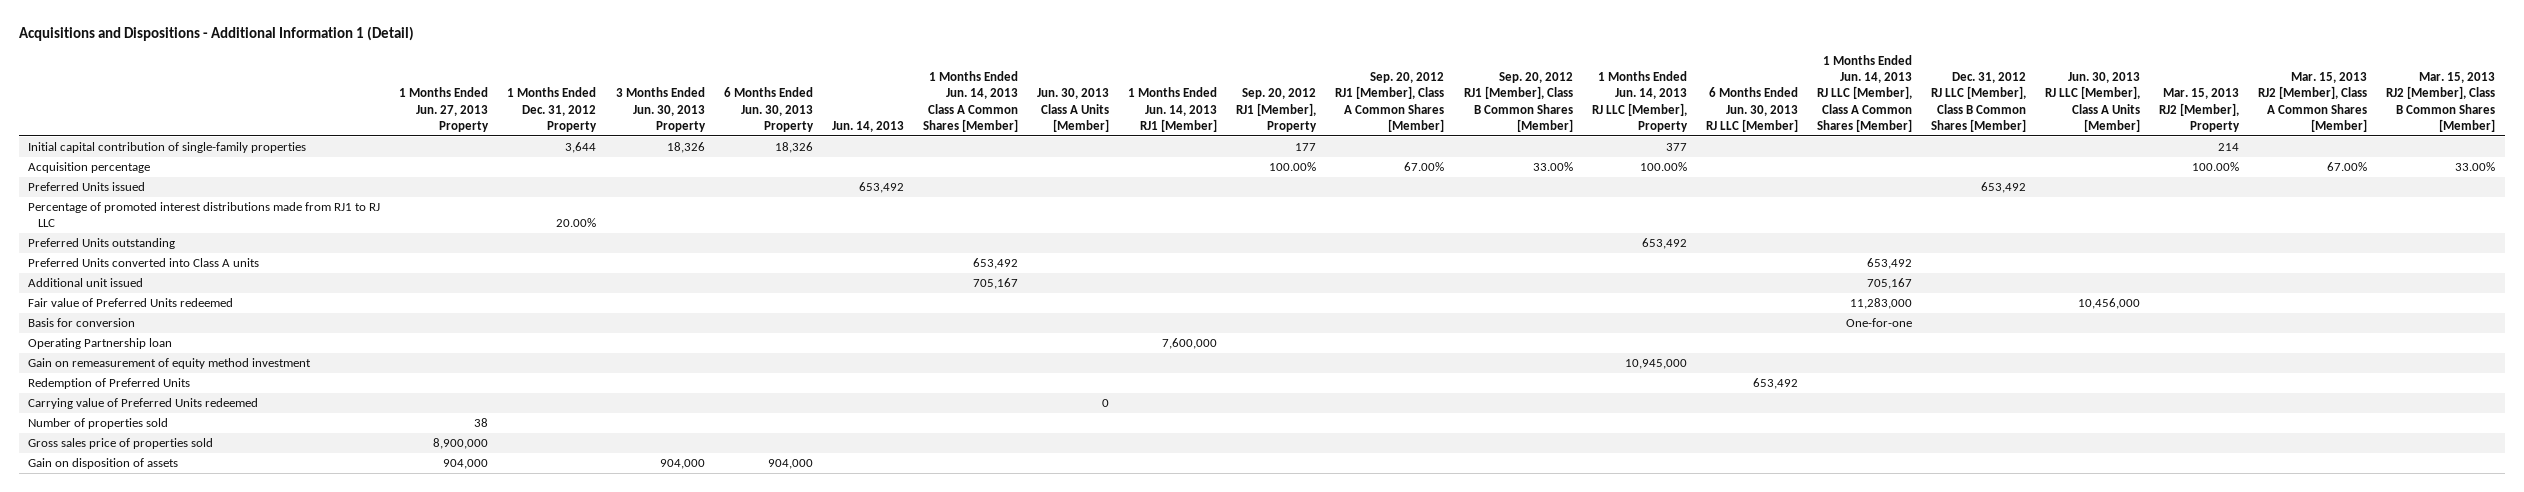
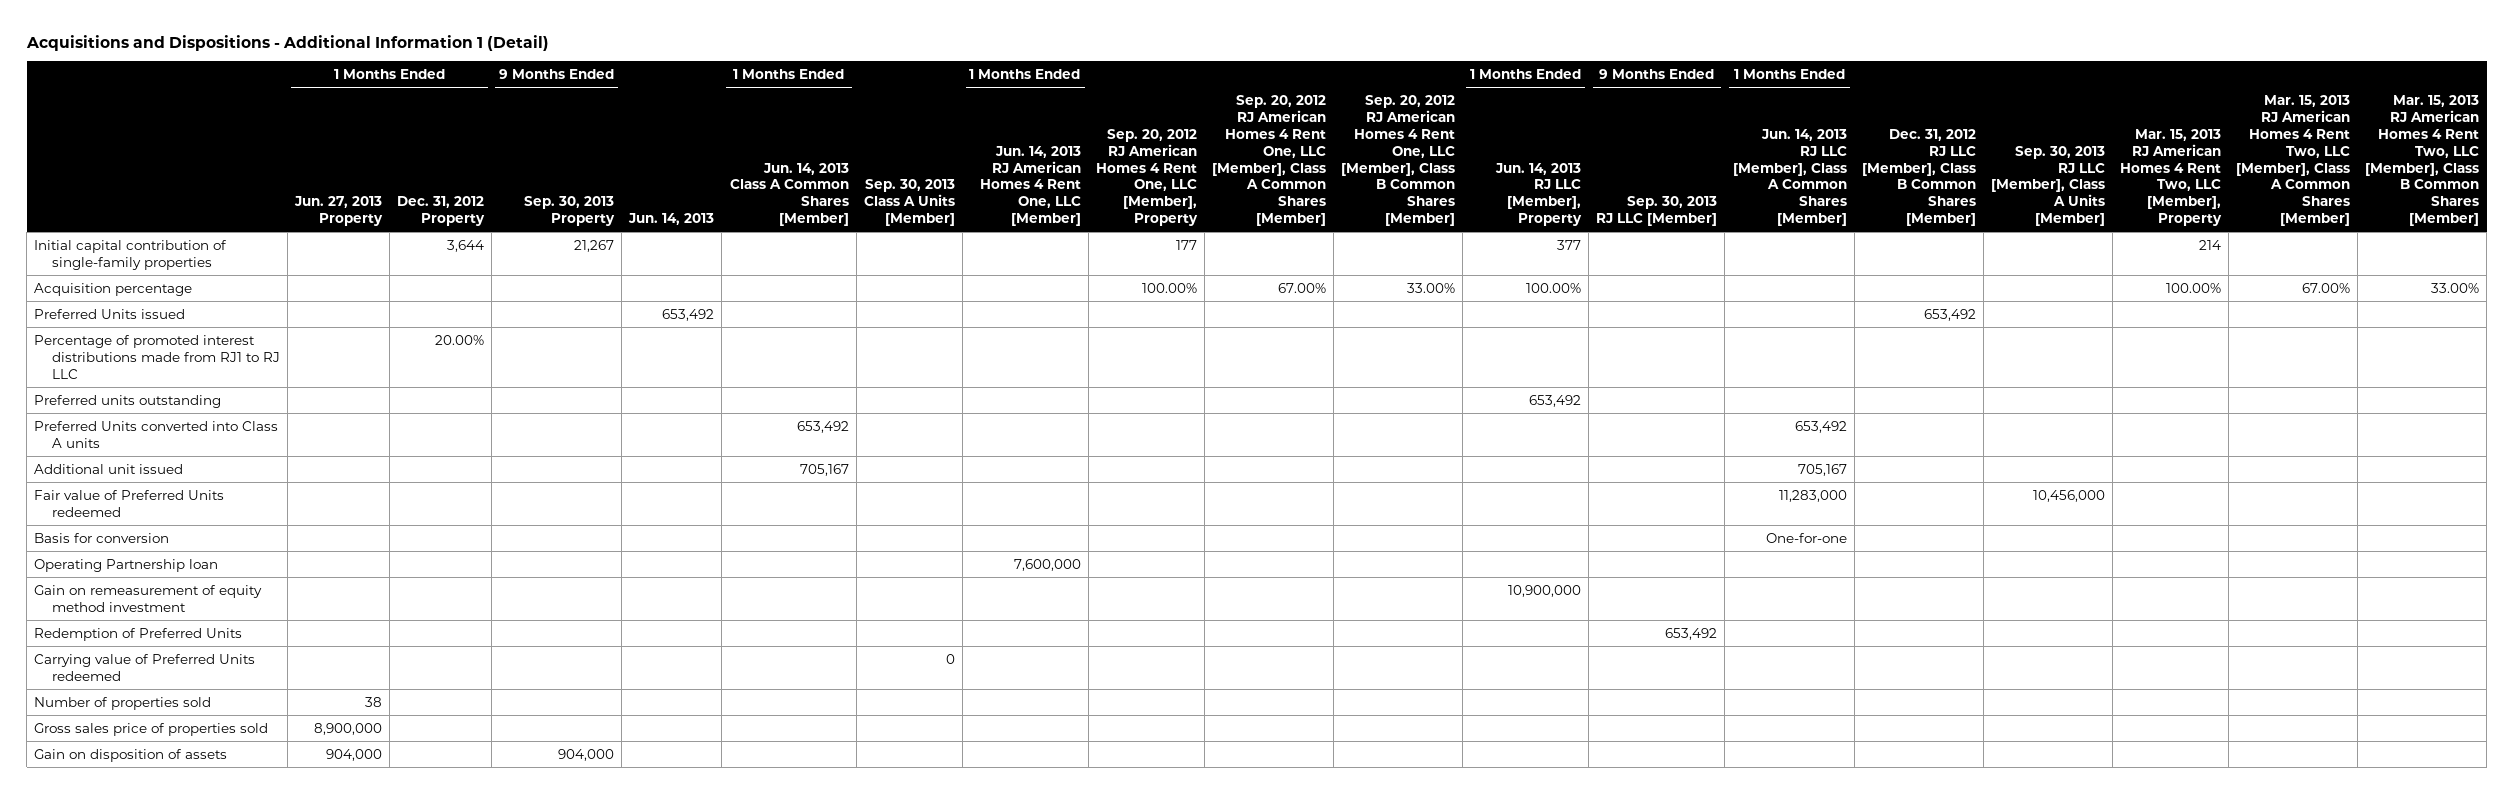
- | 1 Months Ended Jun. 27, 2013 Property | 1 Months Ended Dec. 31, 2012 Property | 3 Months Ended Jun. 30, 2013 Property | 6 Months Ended Jun. 30, 2013 Property | Jun. 14, 2013 | 1 Months Ended Jun. 14, 2013 Class A Common Shares [Member] | Jun. 30, 2013 Class A Units [Member] | 1 Months Ended Jun. 14, 2013 RJ1 [Member] | Sep. 20, 2012 RJ1 [Member], Property | Sep. 20, 2012 RJ1 [Member], Class A Common Shares [Member] | Sep. 20, 2012 RJ1 [Member], Class B Common Shares [Member] | 1 Months Ended Jun. 14, 2013 RJ LLC [Member], Property | 6 Months Ended Jun. 30, 2013 RJ LLC [Member] | 1 Months Ended Jun. 14, 2013 RJ LLC [Member], Class A Common Shares [Member] | Dec. 31, 2012 RJ LLC [Member], Class B Common Shares [Member] | Jun. 30, 2013 RJ LLC [Member], Class A Units [Member] | Mar. 15, 2013 RJ2 [Member], Property | Mar. 15, 2013 RJ2 [Member], Class A Common Shares [Member] | Mar. 15, 2013 RJ2 [Member], Class B Common Shares [Member]
+ | 1 Months Ended Jun. 27, 2013 Property | 1 Months Ended Dec. 31, 2012 Property | 9 Months Ended Sep. 30, 2013 Property | Jun. 14, 2013 | 1 Months Ended Jun. 14, 2013 Class A Common Shares [Member] | Sep. 30, 2013 Class A Units [Member] | 1 Months Ended Jun. 14, 2013 RJ American Homes 4 Rent One, LLC [Member] | Sep. 20, 2012 RJ American Homes 4 Rent One, LLC [Member], Property | Sep. 20, 2012 RJ American Homes 4 Rent One, LLC [Member], Class A Common Shares [Member] | Sep. 20, 2012 RJ American Homes 4 Rent One, LLC [Member], Class B Common Shares [Member] | 1 Months Ended Jun. 14, 2013 RJ LLC [Member], Property | 9 Months Ended Sep. 30, 2013 RJ LLC [Member] | 1 Months Ended Jun. 14, 2013 RJ LLC [Member], Class A Common Shares [Member] | Dec. 31, 2012 RJ LLC [Member], Class B Common Shares [Member] | Sep. 30, 2013 RJ LLC [Member], Class A Units [Member] | Mar. 15, 2013 RJ American Homes 4 Rent Two, LLC [Member], Property | Mar. 15, 2013 RJ American Homes 4 Rent Two, LLC [Member], Class A Common Shares [Member] | Mar. 15, 2013 RJ American Homes 4 Rent Two, LLC [Member], Class B Common Shares [Member]
- Preferred Units outstanding | | | | | | | | | | | | 653,492 | | | | | | |
+ Preferred units outstanding | | | | | | | | | | | 653,492 | | | | | | |
- Gain on remeasurement of equity method investment | | | | | | | | | | | | 10,945,000 | | | | | | |
+ Gain on remeasurement of equity method investment | | | | | | | | | | | 10,900,000 | | | | | | |

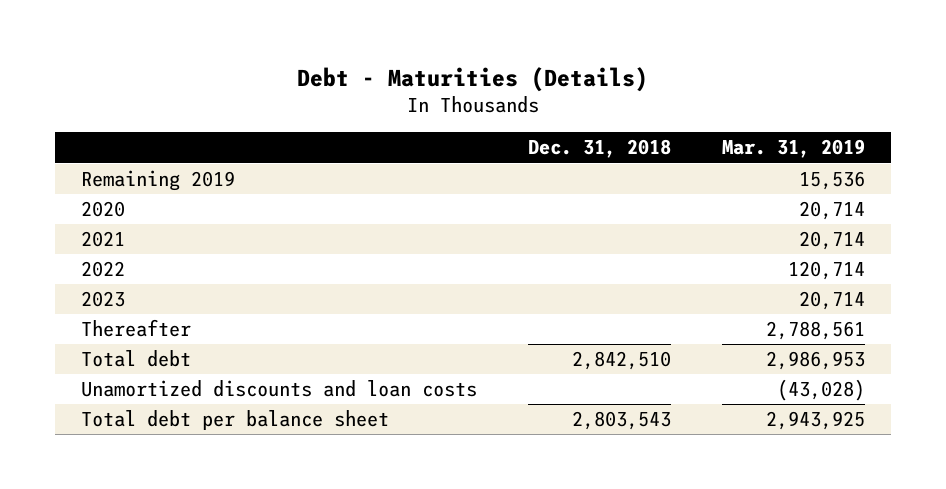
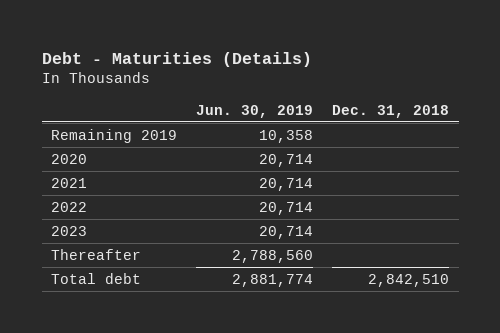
- | Dec. 31, 2018 | Mar. 31, 2019
+ | Jun. 30, 2019 | Dec. 31, 2018
- Unamortized discounts and loan costs | | (43,028)
- Total debt per balance sheet | 2,803,543 | 2,943,925

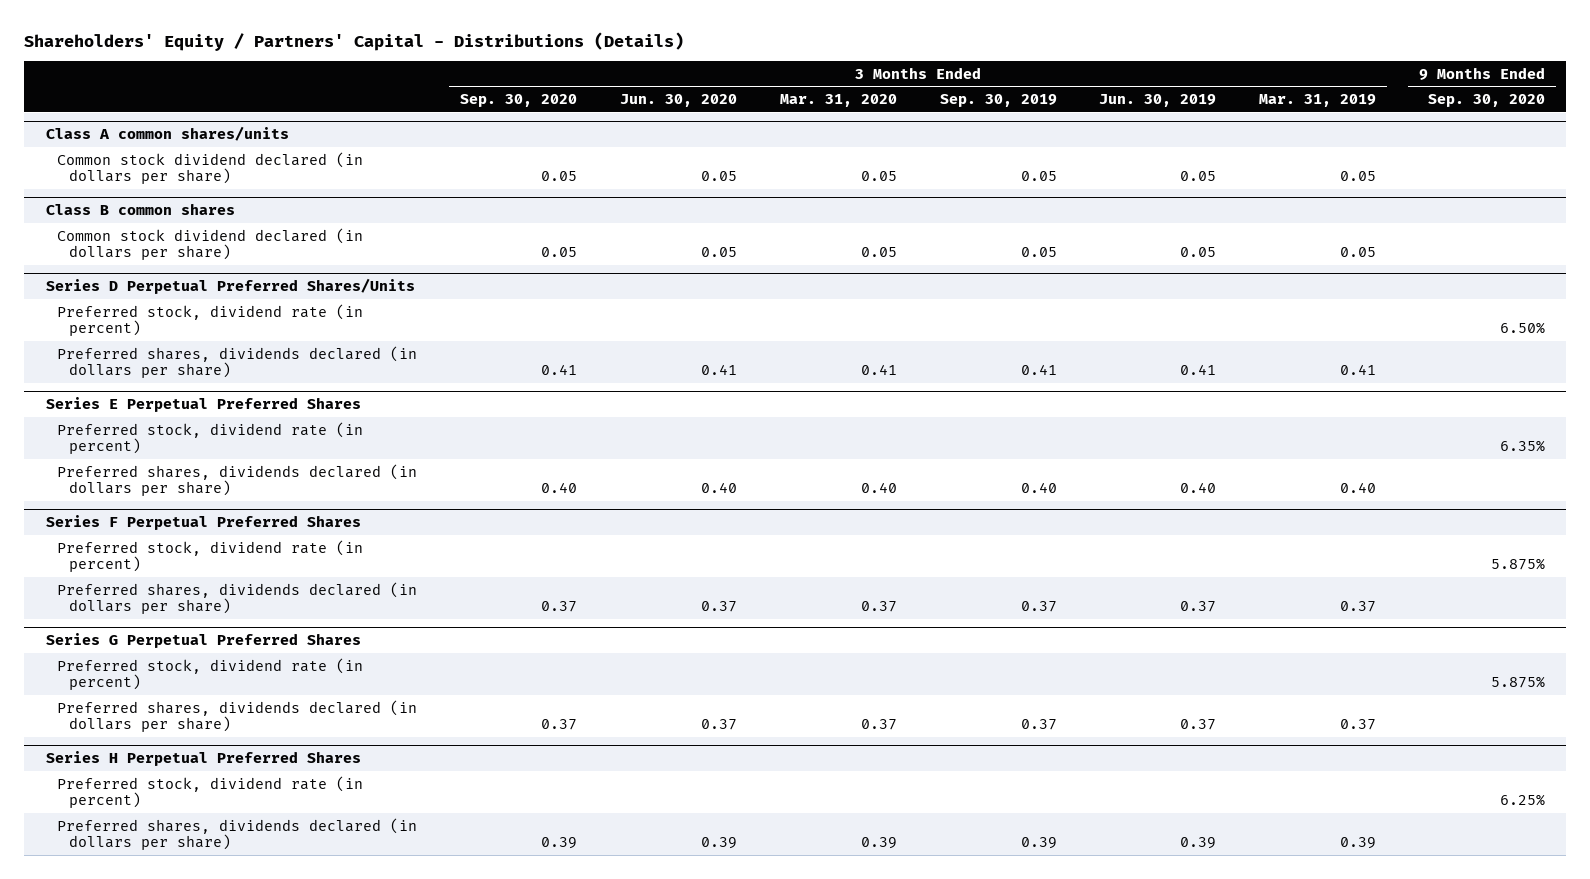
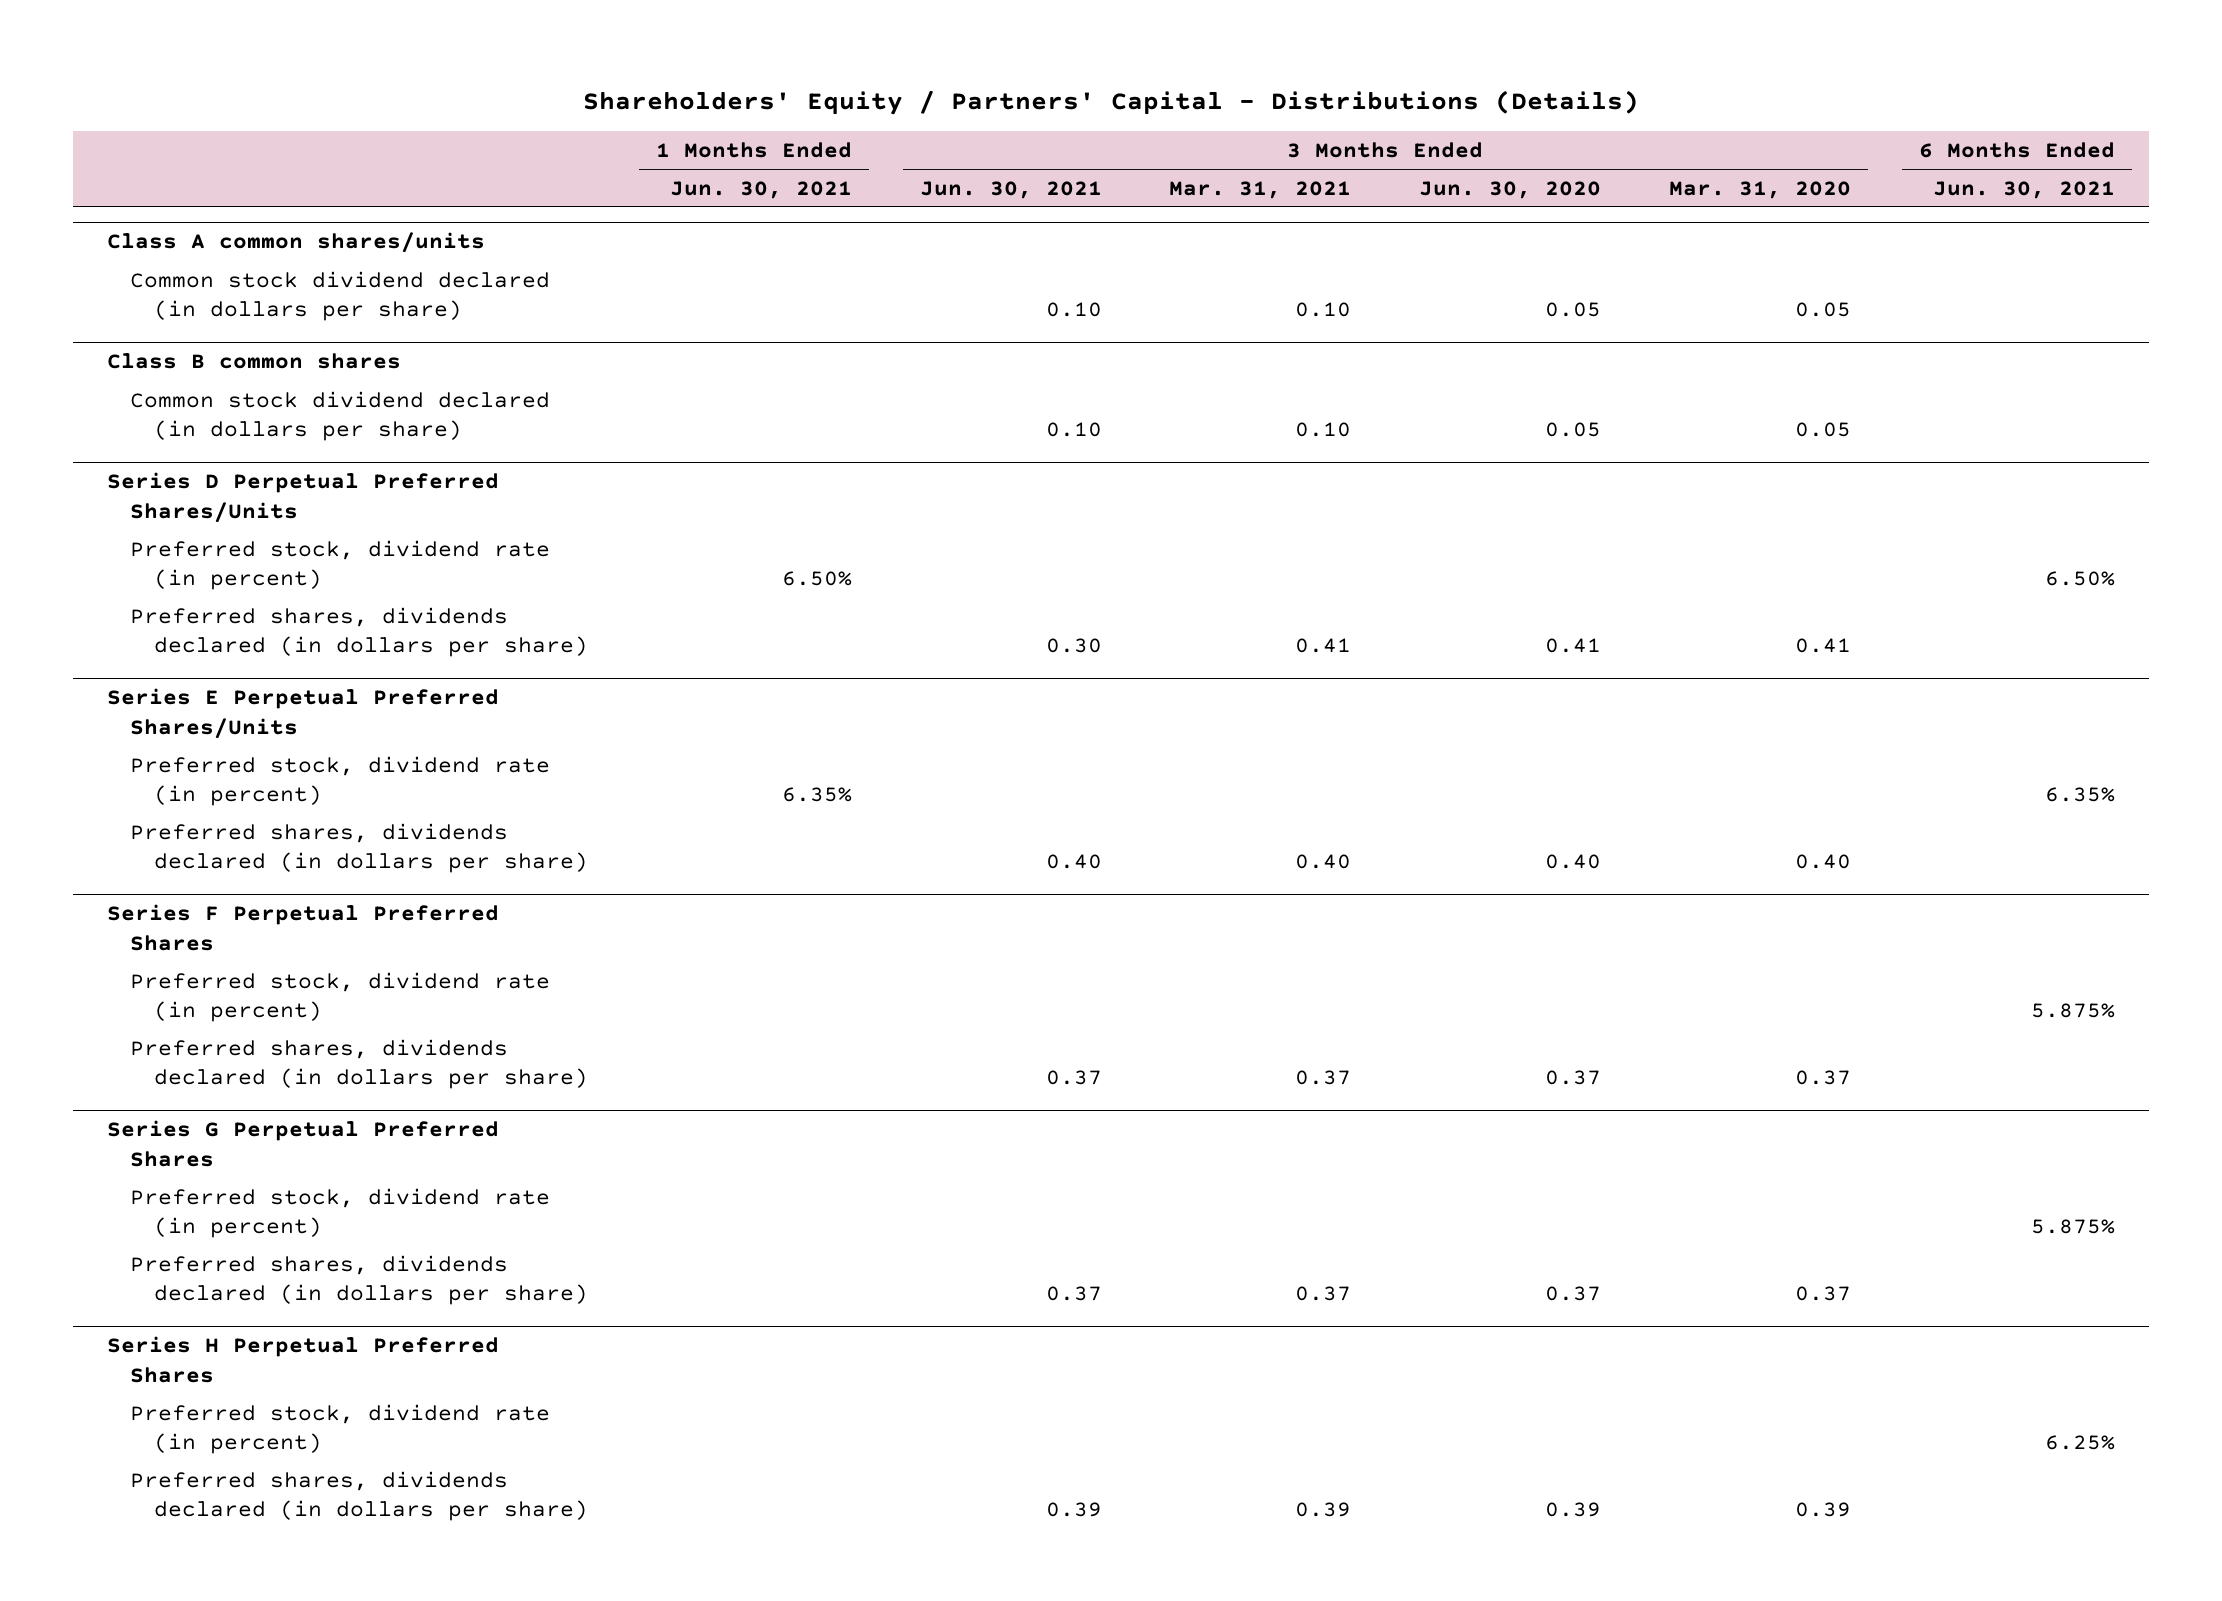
- | 3 Months Ended Sep. 30, 2020 | 3 Months Ended Jun. 30, 2020 | 3 Months Ended Mar. 31, 2020 | 3 Months Ended Sep. 30, 2019 | 3 Months Ended Jun. 30, 2019 | 3 Months Ended Mar. 31, 2019 | 9 Months Ended Sep. 30, 2020
+ | 1 Months Ended Jun. 30, 2021 | 3 Months Ended Jun. 30, 2021 | 3 Months Ended Mar. 31, 2021 | 3 Months Ended Jun. 30, 2020 | 3 Months Ended Mar. 31, 2020 | 6 Months Ended Jun. 30, 2021
- Series E Perpetual Preferred Shares
+ Series E Perpetual Preferred Shares/Units

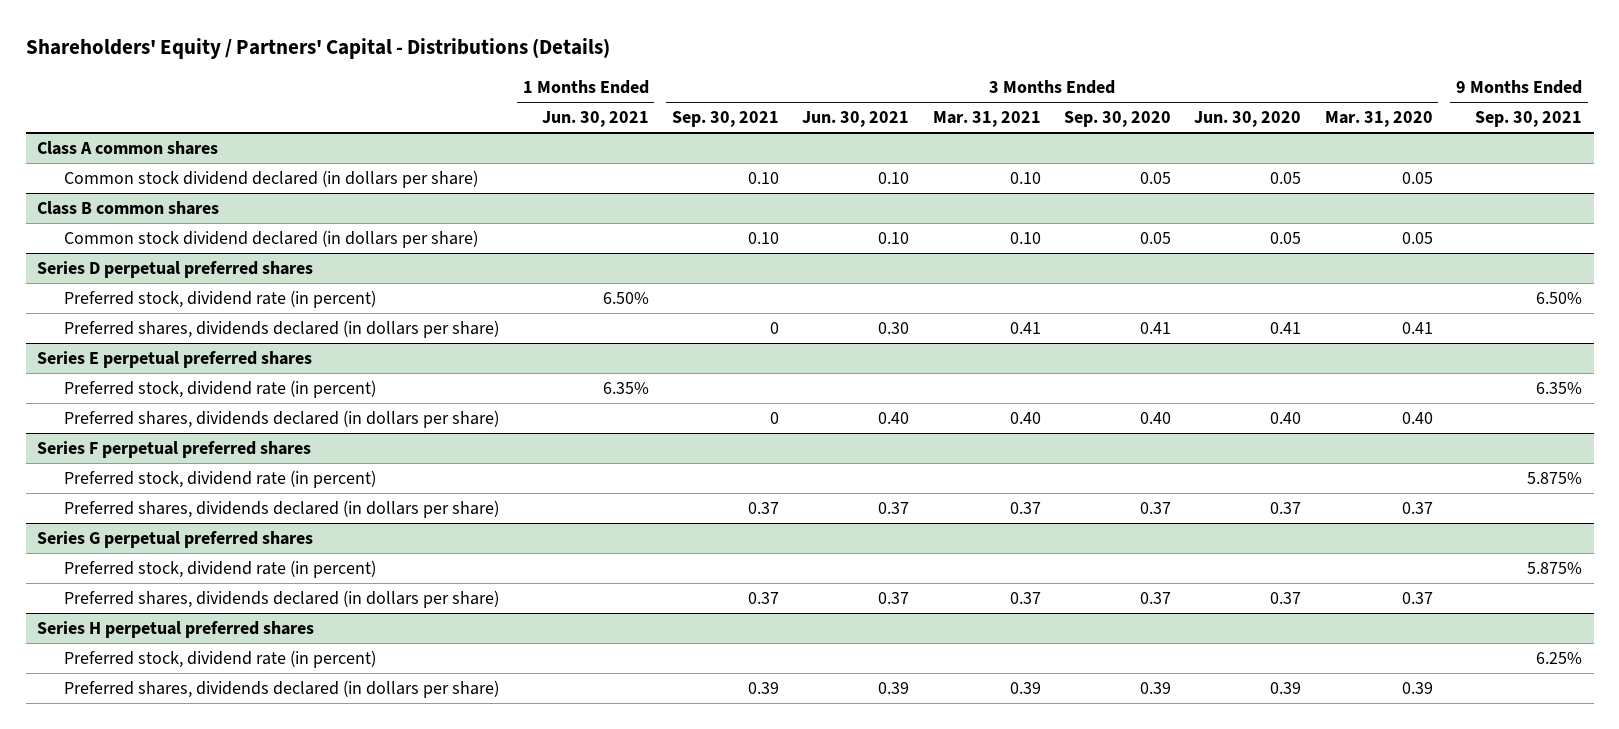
- | 1 Months Ended Jun. 30, 2021 | 3 Months Ended Jun. 30, 2021 | 3 Months Ended Mar. 31, 2021 | 3 Months Ended Jun. 30, 2020 | 3 Months Ended Mar. 31, 2020 | 6 Months Ended Jun. 30, 2021
+ | 1 Months Ended Jun. 30, 2021 | 3 Months Ended Sep. 30, 2021 | 3 Months Ended Jun. 30, 2021 | 3 Months Ended Mar. 31, 2021 | 3 Months Ended Sep. 30, 2020 | 3 Months Ended Jun. 30, 2020 | 3 Months Ended Mar. 31, 2020 | 9 Months Ended Sep. 30, 2021
- Class A common shares/units
+ Class A common shares
- Series D Perpetual Preferred Shares/Units
+ Series D perpetual preferred shares
- Series E Perpetual Preferred Shares/Units
+ Series E perpetual preferred shares
- Series F Perpetual Preferred Shares
+ Series F perpetual preferred shares
- Series G Perpetual Preferred Shares
+ Series G perpetual preferred shares
- Series H Perpetual Preferred Shares
+ Series H perpetual preferred shares

